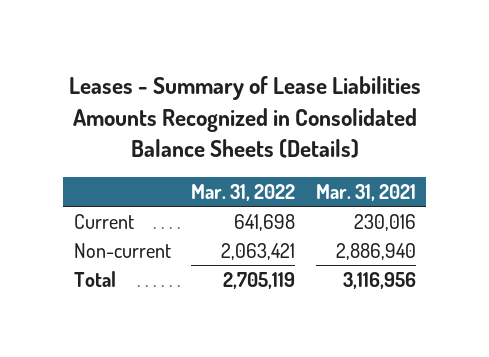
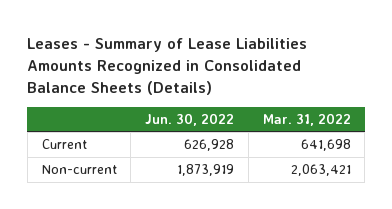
- | Mar. 31, 2022 | Mar. 31, 2021
+ | Jun. 30, 2022 | Mar. 31, 2022
- Total | 2,705,119 | 3,116,956

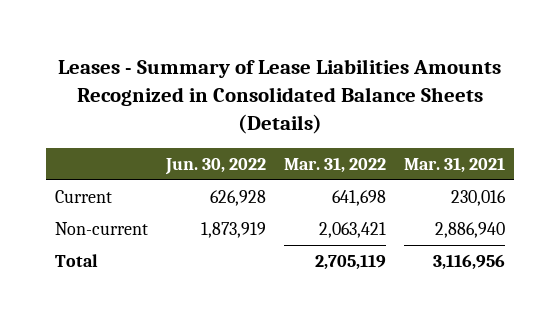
- | Jun. 30, 2022 | Mar. 31, 2022
+ | Jun. 30, 2022 | Mar. 31, 2022 | Mar. 31, 2021
+ Total | | 2,705,119 | 3,116,956

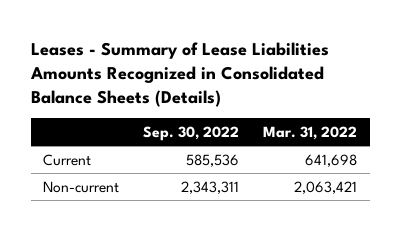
- | Jun. 30, 2022 | Mar. 31, 2022 | Mar. 31, 2021
+ | Sep. 30, 2022 | Mar. 31, 2022
- Total | | 2,705,119 | 3,116,956

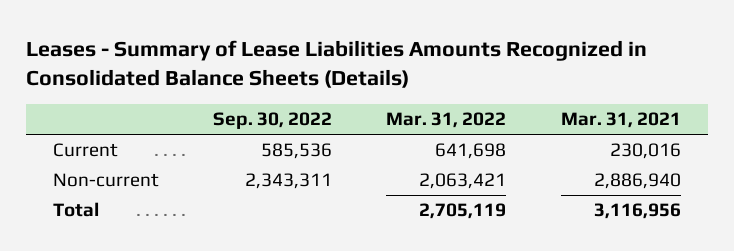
- | Sep. 30, 2022 | Mar. 31, 2022
+ | Sep. 30, 2022 | Mar. 31, 2022 | Mar. 31, 2021
+ Total | | 2,705,119 | 3,116,956

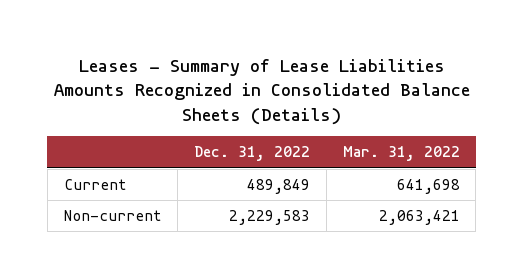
- | Sep. 30, 2022 | Mar. 31, 2022 | Mar. 31, 2021
+ | Dec. 31, 2022 | Mar. 31, 2022
- Total | | 2,705,119 | 3,116,956

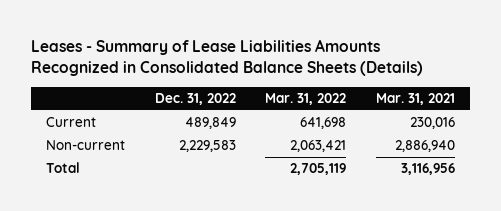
- | Dec. 31, 2022 | Mar. 31, 2022
+ | Dec. 31, 2022 | Mar. 31, 2022 | Mar. 31, 2021
+ Total | | 2,705,119 | 3,116,956

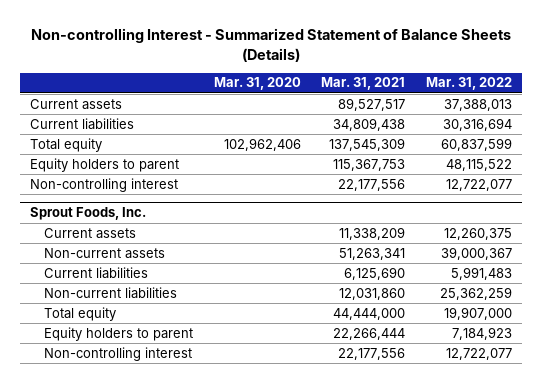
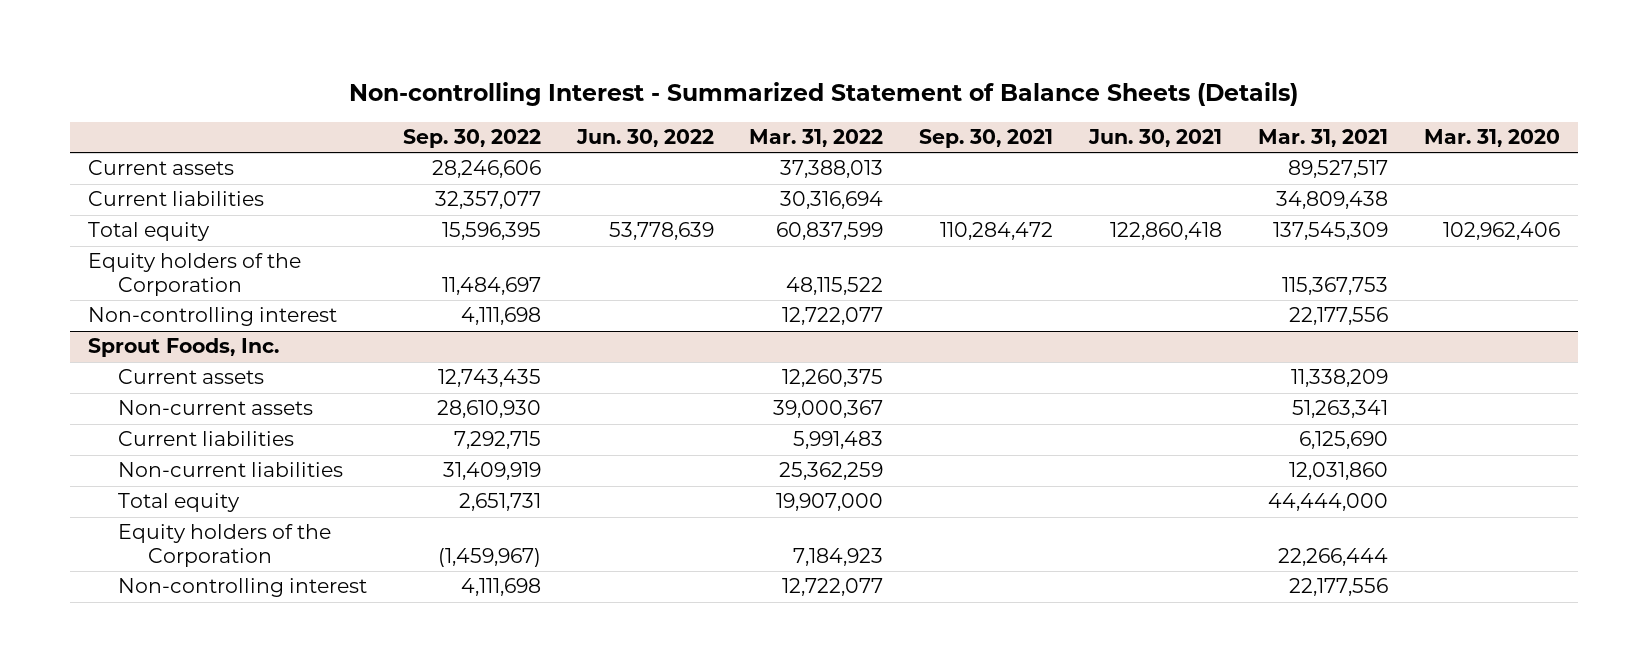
- | Mar. 31, 2020 | Mar. 31, 2021 | Mar. 31, 2022
+ | Sep. 30, 2022 | Jun. 30, 2022 | Mar. 31, 2022 | Sep. 30, 2021 | Jun. 30, 2021 | Mar. 31, 2021 | Mar. 31, 2020
- Equity holders to parent | | 115,367,753 | 48,115,522
+ Equity holders of the Corporation | 11,484,697 | | 48,115,522 | | | 115,367,753 |
@ Sprout Foods, Inc.
- Equity holders to parent | | 22,266,444 | 7,184,923
+ Equity holders of the Corporation | (1,459,967) | | 7,184,923 | | | 22,266,444 |

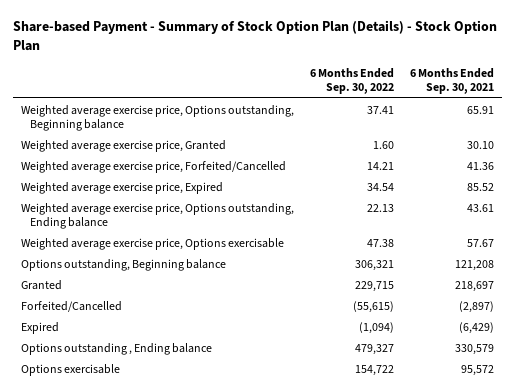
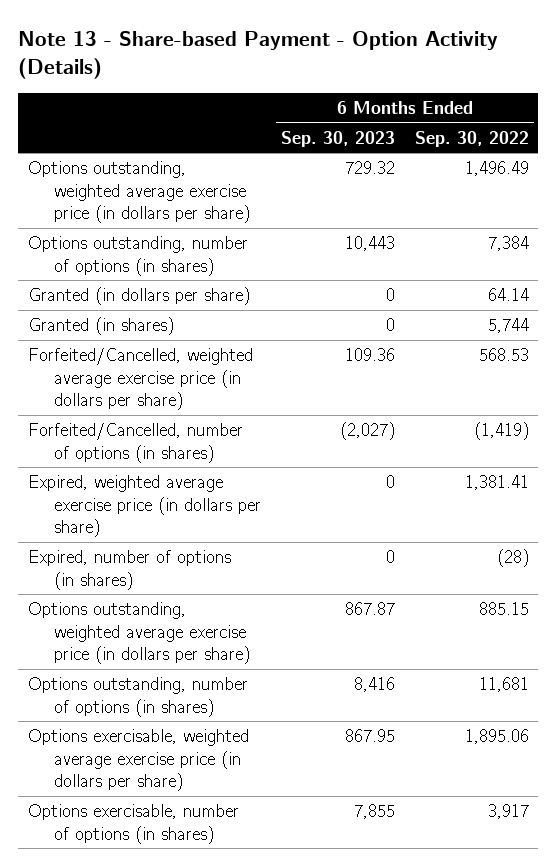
- Share-based Payment - Summary of Stock Option Plan (Details) - Stock Option Plan
+ Note 13 - Share-based Payment - Option Activity (Details)
- | 6 Months Ended Sep. 30, 2022 | 6 Months Ended Sep. 30, 2021
+ | 6 Months Ended Sep. 30, 2023 | 6 Months Ended Sep. 30, 2022
- Weighted average exercise price, Options outstanding, Beginning balance | 37.41 | 65.91
- Weighted average exercise price, Granted | 1.60 | 30.10
- Weighted average exercise price, Forfeited/Cancelled | 14.21 | 41.36
- Weighted average exercise price, Expired | 34.54 | 85.52
- Weighted average exercise price, Options outstanding, Ending balance | 22.13 | 43.61
- Weighted average exercise price, Options exercisable | 47.38 | 57.67
- Options outstanding, Beginning balance | 306,321 | 121,208
- Granted | 229,715 | 218,697
- Forfeited/Cancelled | (55,615) | (2,897)
- Expired | (1,094) | (6,429)
- Options outstanding , Ending balance | 479,327 | 330,579
- Options exercisable | 154,722 | 95,572
+ Options outstanding, weighted average exercise price (in dollars per share) | 729.32 | 1,496.49
+ Options outstanding, number of options (in shares) | 10,443 | 7,384
+ Granted (in dollars per share) | 0 | 64.14
+ Granted (in shares) | 0 | 5,744
+ Forfeited/Cancelled, weighted average exercise price (in dollars per share) | 109.36 | 568.53
+ Forfeited/Cancelled, number of options (in shares) | (2,027) | (1,419)
+ Expired, weighted average exercise price (in dollars per share) | 0 | 1,381.41
+ Expired, number of options (in shares) | 0 | (28)
+ Options outstanding, weighted average exercise price (in dollars per share) | 867.87 | 885.15
+ Options outstanding, number of options (in shares) | 8,416 | 11,681
+ Options exercisable, weighted average exercise price (in dollars per share) | 867.95 | 1,895.06
+ Options exercisable, number of options (in shares) | 7,855 | 3,917

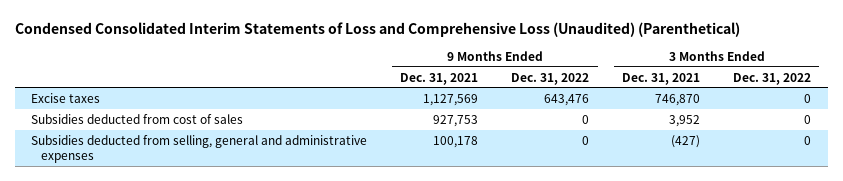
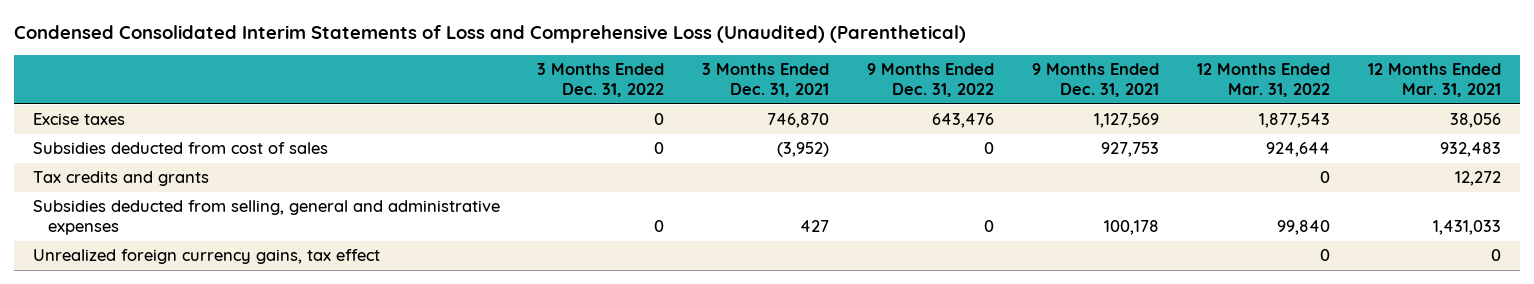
- | 9 Months Ended Dec. 31, 2021 | 9 Months Ended Dec. 31, 2022 | 3 Months Ended Dec. 31, 2021 | 3 Months Ended Dec. 31, 2022
+ | 3 Months Ended Dec. 31, 2022 | 3 Months Ended Dec. 31, 2021 | 9 Months Ended Dec. 31, 2022 | 9 Months Ended Dec. 31, 2021 | 12 Months Ended Mar. 31, 2022 | 12 Months Ended Mar. 31, 2021
- Subsidies deducted from cost of sales | 927,753 | 0 | 3,952 | 0
- Subsidies deducted from selling, general and administrative expenses | 100,178 | 0 | (427) | 0
+ Subsidies deducted from cost of sales | 0 | (3,952) | 0 | 927,753 | 924,644 | 932,483
+ Tax credits and grants | | | | | 0 | 12,272
+ Subsidies deducted from selling, general and administrative expenses | 0 | 427 | 0 | 100,178 | 99,840 | 1,431,033
+ Unrealized foreign currency gains, tax effect | | | | | 0 | 0

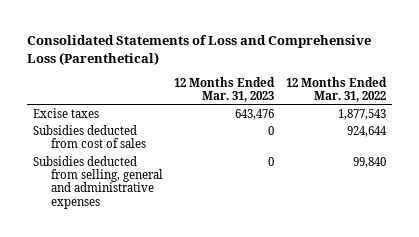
- Condensed Consolidated Interim Statements of Loss and Comprehensive Loss (Unaudited) (Parenthetical)
+ Consolidated Statements of Loss and Comprehensive Loss (Parenthetical)
- | 3 Months Ended Dec. 31, 2022 | 3 Months Ended Dec. 31, 2021 | 9 Months Ended Dec. 31, 2022 | 9 Months Ended Dec. 31, 2021 | 12 Months Ended Mar. 31, 2022 | 12 Months Ended Mar. 31, 2021
+ | 12 Months Ended Mar. 31, 2023 | 12 Months Ended Mar. 31, 2022
- Tax credits and grants | | | | | 0 | 12,272
- Unrealized foreign currency gains, tax effect | | | | | 0 | 0

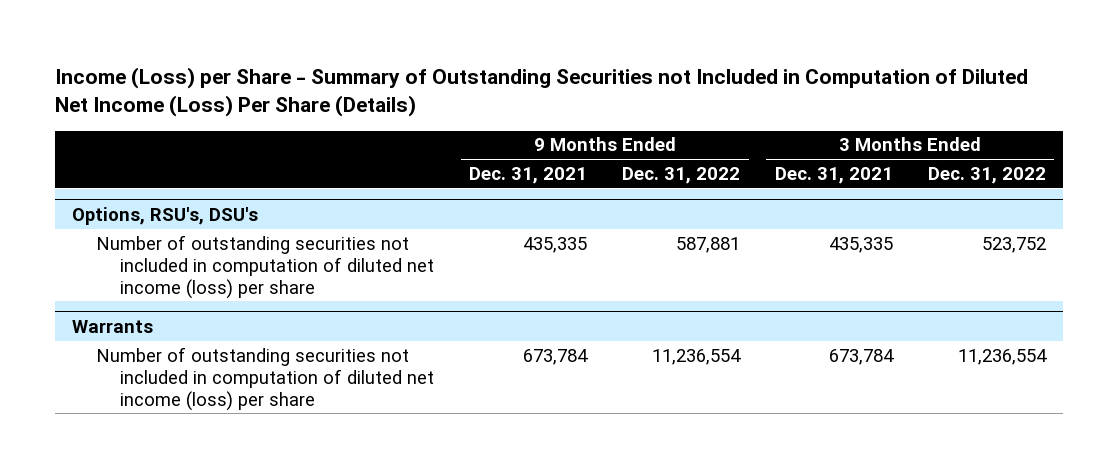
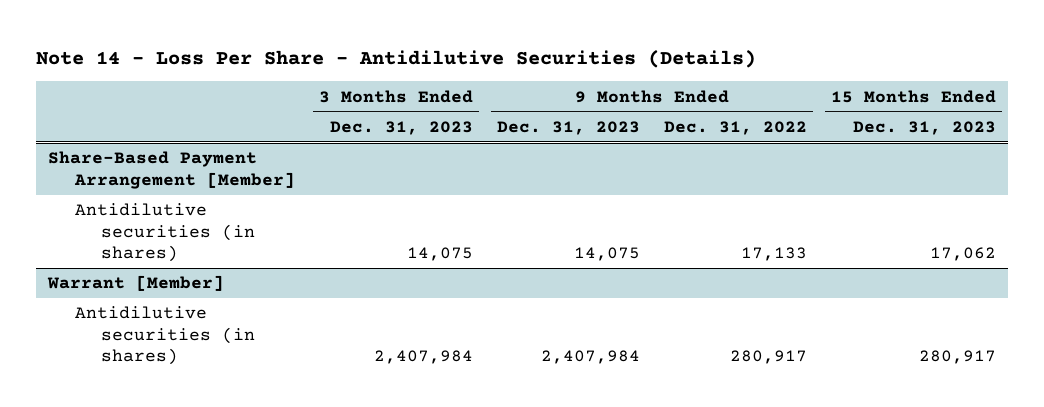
- Income (Loss) per Share - Summary of Outstanding Securities not Included in Computation of Diluted Net Income (Loss) Per Share (Details)
+ Note 14 - Loss Per Share - Antidilutive Securities (Details)
- | 9 Months Ended Dec. 31, 2021 | 9 Months Ended Dec. 31, 2022 | 3 Months Ended Dec. 31, 2021 | 3 Months Ended Dec. 31, 2022
+ | 3 Months Ended Dec. 31, 2023 | 9 Months Ended Dec. 31, 2023 | 9 Months Ended Dec. 31, 2022 | 15 Months Ended Dec. 31, 2023
- Options, RSU's, DSU's
- Number of outstanding securities not included in computation of diluted net income (loss) per share | 435,335 | 587,881 | 435,335 | 523,752
- Warrants
- Number of outstanding securities not included in computation of diluted net income (loss) per share | 673,784 | 11,236,554 | 673,784 | 11,236,554
+ Share-Based Payment Arrangement [Member]
+ Antidilutive securities (in shares) | 14,075 | 14,075 | 17,133 | 17,062
+ Warrant [Member]
+ Antidilutive securities (in shares) | 2,407,984 | 2,407,984 | 280,917 | 280,917

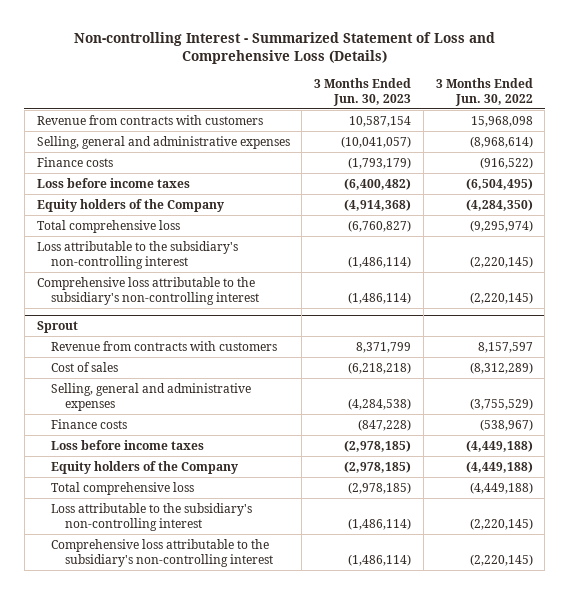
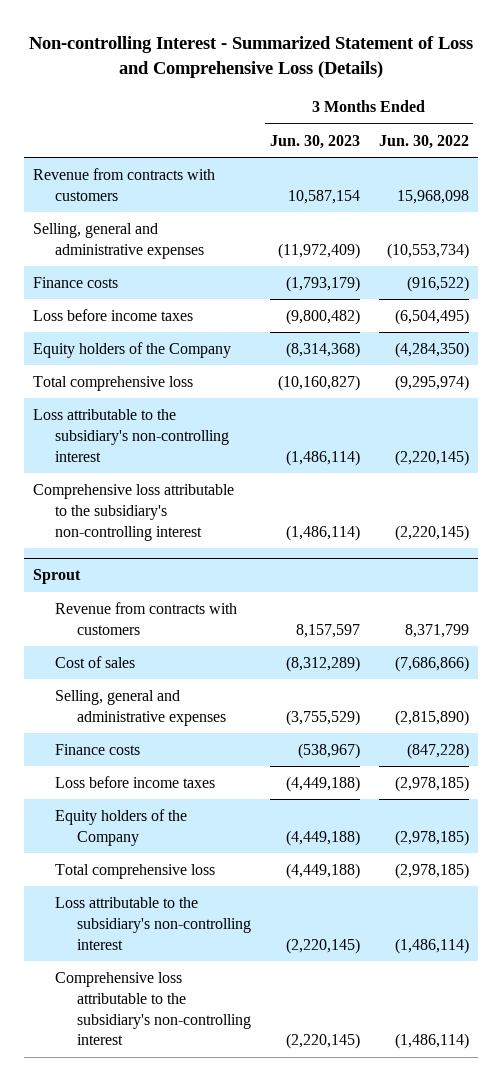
- Selling, general and administrative expenses | (10,041,057) | (8,968,614)
+ Selling, general and administrative expenses | (11,972,409) | (10,553,734)
- Loss before income taxes | (6,400,482) | (6,504,495)
- Equity holders of the Company | (4,914,368) | (4,284,350)
- Total comprehensive loss | (6,760,827) | (9,295,974)
+ Loss before income taxes | (9,800,482) | (6,504,495)
+ Equity holders of the Company | (8,314,368) | (4,284,350)
+ Total comprehensive loss | (10,160,827) | (9,295,974)
@ Sprout
- Revenue from contracts with customers | 8,371,799 | 8,157,597
- Cost of sales | (6,218,218) | (8,312,289)
- Selling, general and administrative expenses | (4,284,538) | (3,755,529)
- Finance costs | (847,228) | (538,967)
- Loss before income taxes | (2,978,185) | (4,449,188)
- Equity holders of the Company | (2,978,185) | (4,449,188)
- Total comprehensive loss | (2,978,185) | (4,449,188)
- Loss attributable to the subsidiary's non-controlling interest | (1,486,114) | (2,220,145)
- Comprehensive loss attributable to the subsidiary's non-controlling interest | (1,486,114) | (2,220,145)
+ Revenue from contracts with customers | 8,157,597 | 8,371,799
+ Cost of sales | (8,312,289) | (7,686,866)
+ Selling, general and administrative expenses | (3,755,529) | (2,815,890)
+ Finance costs | (538,967) | (847,228)
+ Loss before income taxes | (4,449,188) | (2,978,185)
+ Equity holders of the Company | (4,449,188) | (2,978,185)
+ Total comprehensive loss | (4,449,188) | (2,978,185)
+ Loss attributable to the subsidiary's non-controlling interest | (2,220,145) | (1,486,114)
+ Comprehensive loss attributable to the subsidiary's non-controlling interest | (2,220,145) | (1,486,114)

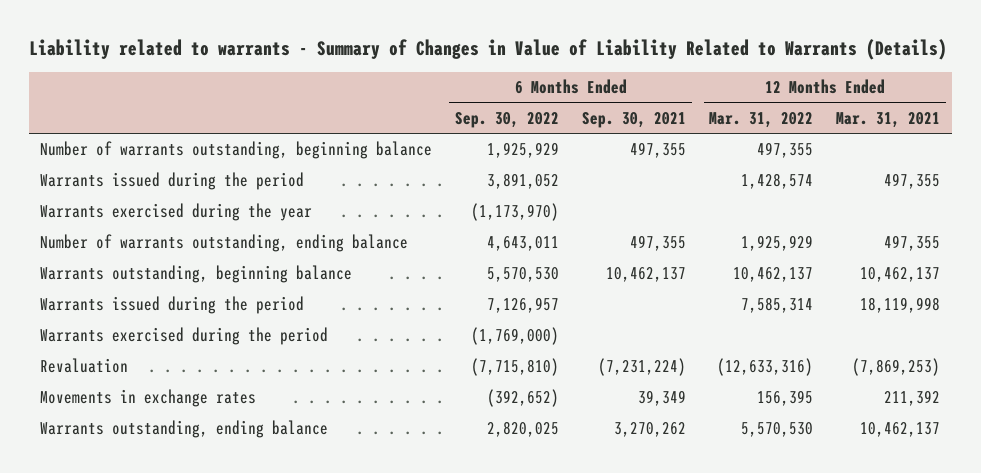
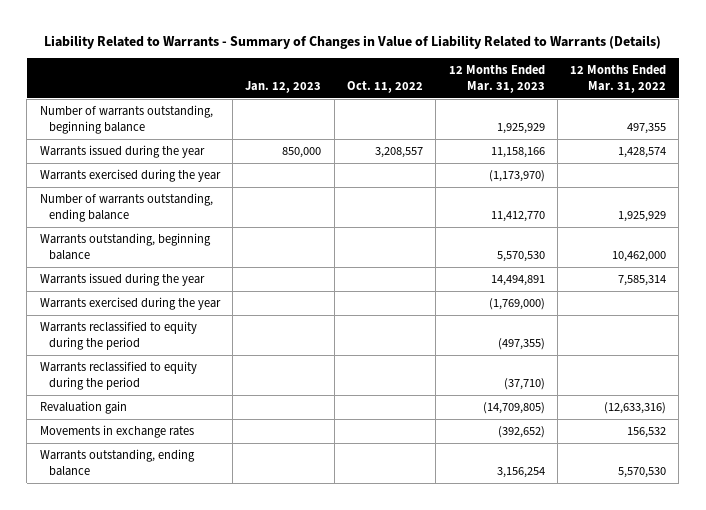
- Liability related to warrants - Summary of Changes in Value of Liability Related to Warrants (Details)
+ Liability Related to Warrants - Summary of Changes in Value of Liability Related to Warrants (Details)
- | 6 Months Ended Sep. 30, 2022 | 6 Months Ended Sep. 30, 2021 | 12 Months Ended Mar. 31, 2022 | 12 Months Ended Mar. 31, 2021
+ | Jan. 12, 2023 | Oct. 11, 2022 | 12 Months Ended Mar. 31, 2023 | 12 Months Ended Mar. 31, 2022
- Warrants issued during the period | 3,891,052 | | 1,428,574 | 497,355
+ Warrants issued during the year | 850,000 | 3,208,557 | 11,158,166 | 1,428,574
- Warrants outstanding, beginning balance | 5,570,530 | 10,462,137 | 10,462,137 | 10,462,137
- Warrants issued during the period | 7,126,957 | | 7,585,314 | 18,119,998
- Warrants exercised during the period | (1,769,000) | | |
- Revaluation | (7,715,810) | (7,231,224) | (12,633,316) | (7,869,253)
- Movements in exchange rates | (392,652) | 39,349 | 156,395 | 211,392
+ Warrants outstanding, beginning balance | | | 5,570,530 | 10,462,000
+ Warrants issued during the year | | | 14,494,891 | 7,585,314
+ Warrants exercised during the year | | | (1,769,000) |
+ Warrants reclassified to equity during the period | | | (497,355) |
+ Warrants reclassified to equity during the period | | | (37,710) |
+ Revaluation gain | | | (14,709,805) | (12,633,316)
+ Movements in exchange rates | | | (392,652) | 156,532

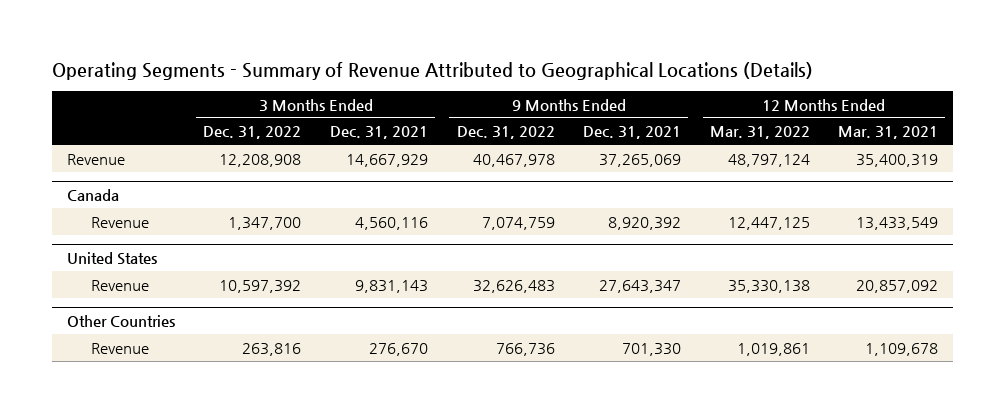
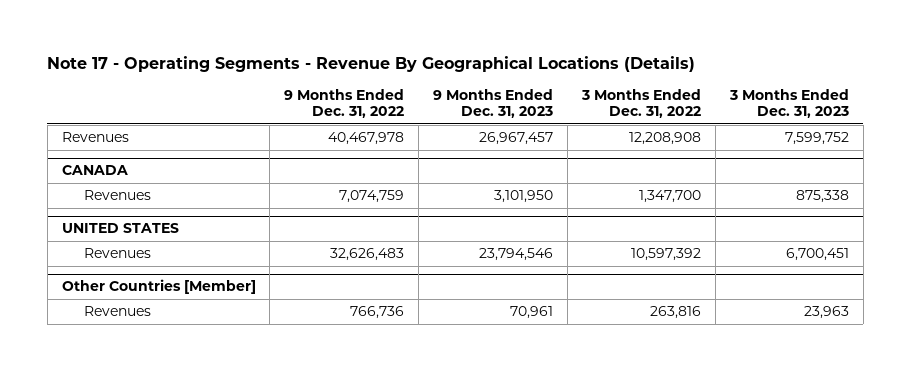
- Operating Segments - Summary of Revenue Attributed to Geographical Locations (Details)
+ Note 17 - Operating Segments - Revenue By Geographical Locations (Details)
- | 3 Months Ended Dec. 31, 2022 | 3 Months Ended Dec. 31, 2021 | 9 Months Ended Dec. 31, 2022 | 9 Months Ended Dec. 31, 2021 | 12 Months Ended Mar. 31, 2022 | 12 Months Ended Mar. 31, 2021
+ | 9 Months Ended Dec. 31, 2022 | 9 Months Ended Dec. 31, 2023 | 3 Months Ended Dec. 31, 2022 | 3 Months Ended Dec. 31, 2023
- Revenue | 12,208,908 | 14,667,929 | 40,467,978 | 37,265,069 | 48,797,124 | 35,400,319
- Canada
- Revenue | 1,347,700 | 4,560,116 | 7,074,759 | 8,920,392 | 12,447,125 | 13,433,549
- United States
- Revenue | 10,597,392 | 9,831,143 | 32,626,483 | 27,643,347 | 35,330,138 | 20,857,092
- Other Countries
- Revenue | 263,816 | 276,670 | 766,736 | 701,330 | 1,019,861 | 1,109,678
+ Revenues | 40,467,978 | 26,967,457 | 12,208,908 | 7,599,752
+ CANADA
+ Revenues | 7,074,759 | 3,101,950 | 1,347,700 | 875,338
+ UNITED STATES
+ Revenues | 32,626,483 | 23,794,546 | 10,597,392 | 6,700,451
+ Other Countries [Member]
+ Revenues | 766,736 | 70,961 | 263,816 | 23,963

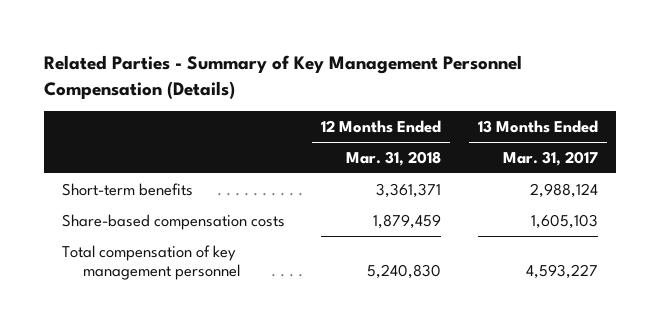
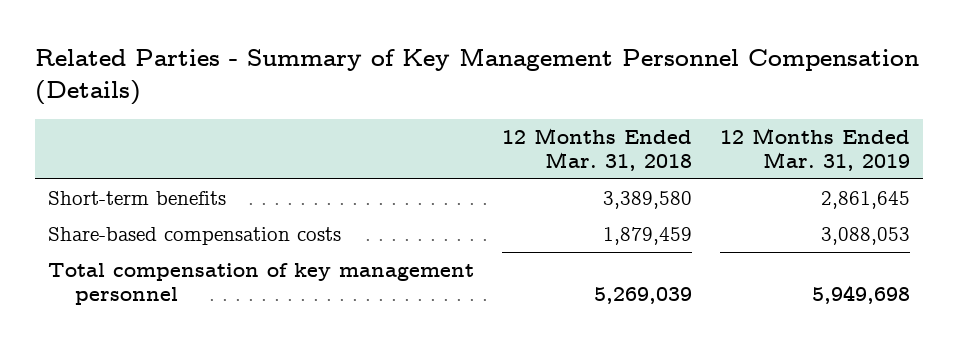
- | 12 Months Ended Mar. 31, 2018 | 13 Months Ended Mar. 31, 2017
+ | 12 Months Ended Mar. 31, 2018 | 12 Months Ended Mar. 31, 2019
- Short-term benefits | 3,361,371 | 2,988,124
+ Short-term benefits | 3,389,580 | 2,861,645
- Total compensation of key management personnel | 5,240,830 | 4,593,227
+ Total compensation of key management personnel | 5,269,039 | 5,949,698

